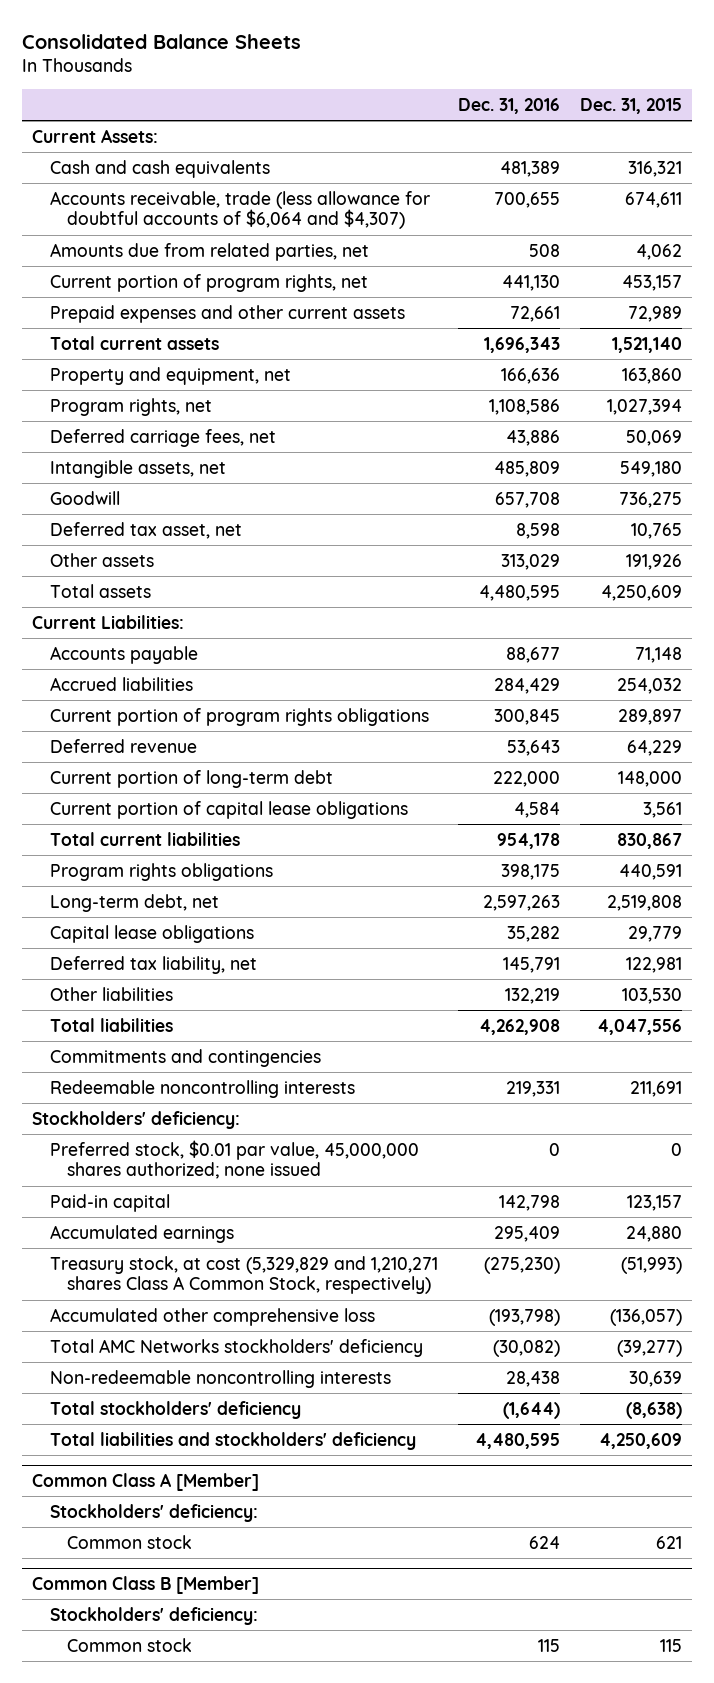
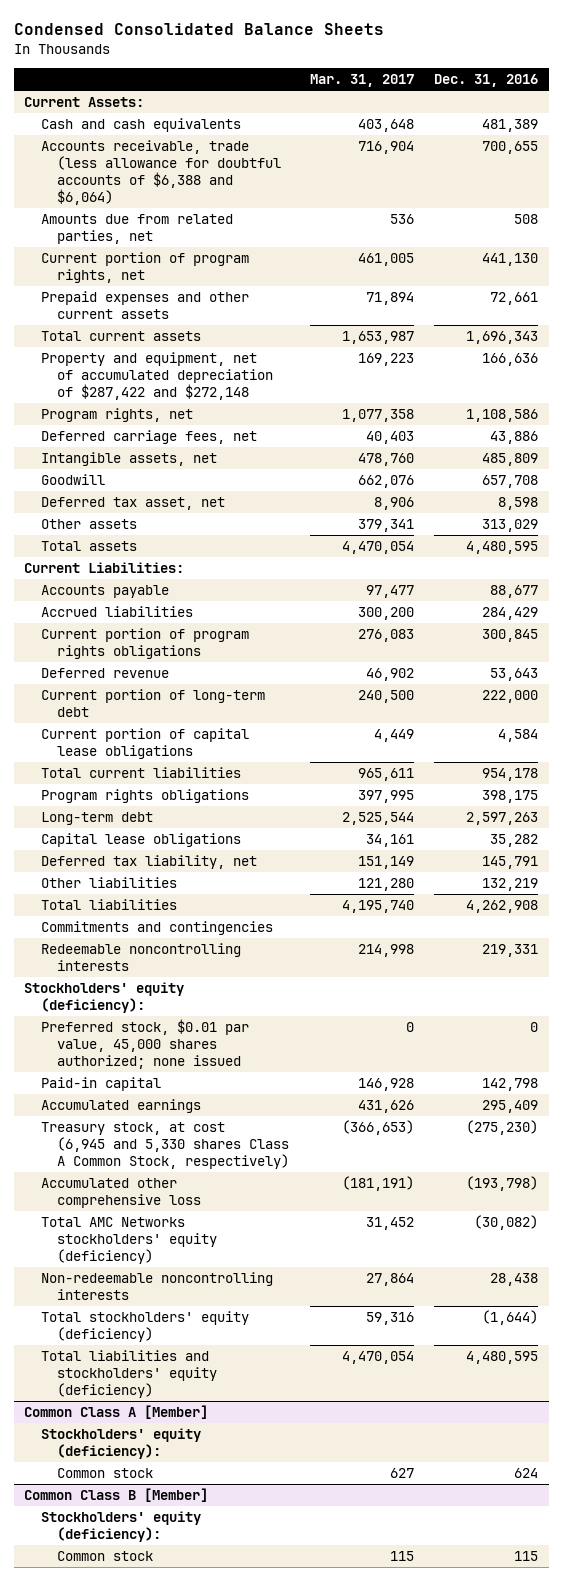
- Consolidated Balance Sheets
+ Condensed Consolidated Balance Sheets
- | Dec. 31, 2016 | Dec. 31, 2015
+ | Mar. 31, 2017 | Dec. 31, 2016
- Accounts receivable, trade (less allowance for doubtful accounts of $6,064 and $4,307) | 700,655 | 674,611
+ Accounts receivable, trade (less allowance for doubtful accounts of $6,388 and $6,064) | 716,904 | 700,655
- Property and equipment, net | 166,636 | 163,860
+ Property and equipment, net of accumulated depreciation of $287,422 and $272,148 | 169,223 | 166,636
- Long-term debt, net | 2,597,263 | 2,519,808
+ Long-term debt | 2,525,544 | 2,597,263
- Stockholders' deficiency:
- Preferred stock, $0.01 par value, 45,000,000 shares authorized; none issued | 0 | 0
+ Stockholders' equity (deficiency):
+ Preferred stock, $0.01 par value, 45,000 shares authorized; none issued | 0 | 0
- Treasury stock, at cost (5,329,829 and 1,210,271 shares Class A Common Stock, respectively) | (275,230) | (51,993)
+ Treasury stock, at cost (6,945 and 5,330 shares Class A Common Stock, respectively) | (366,653) | (275,230)
- Total AMC Networks stockholders' deficiency | (30,082) | (39,277)
+ Total AMC Networks stockholders' equity (deficiency) | 31,452 | (30,082)
- Total stockholders' deficiency | (1,644) | (8,638)
- Total liabilities and stockholders' deficiency | 4,480,595 | 4,250,609
+ Total stockholders' equity (deficiency) | 59,316 | (1,644)
+ Total liabilities and stockholders' equity (deficiency) | 4,470,054 | 4,480,595
@ Common Class A [Member]
- Stockholders' deficiency:
+ Stockholders' equity (deficiency):
@ Common Class B [Member]
- Stockholders' deficiency:
+ Stockholders' equity (deficiency):

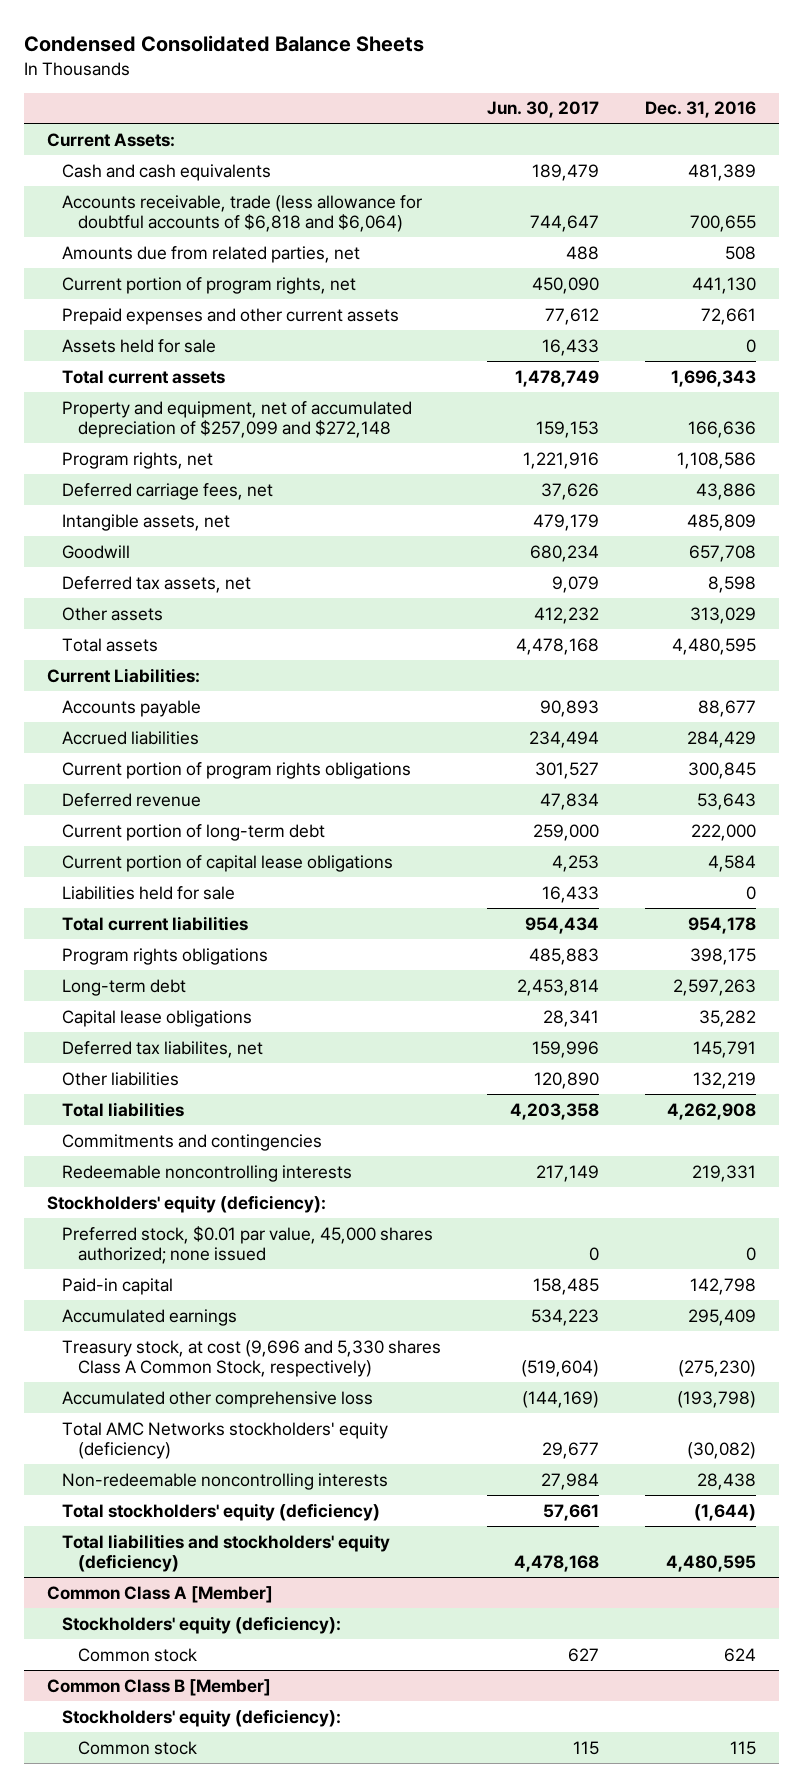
- | Mar. 31, 2017 | Dec. 31, 2016
+ | Jun. 30, 2017 | Dec. 31, 2016
- Accounts receivable, trade (less allowance for doubtful accounts of $6,388 and $6,064) | 716,904 | 700,655
+ Accounts receivable, trade (less allowance for doubtful accounts of $6,818 and $6,064) | 744,647 | 700,655
+ Assets held for sale | 16,433 | 0
- Property and equipment, net of accumulated depreciation of $287,422 and $272,148 | 169,223 | 166,636
+ Property and equipment, net of accumulated depreciation of $257,099 and $272,148 | 159,153 | 166,636
- Deferred tax asset, net | 8,906 | 8,598
+ Deferred tax assets, net | 9,079 | 8,598
+ Liabilities held for sale | 16,433 | 0
- Deferred tax liability, net | 151,149 | 145,791
+ Deferred tax liabilites, net | 159,996 | 145,791
- Treasury stock, at cost (6,945 and 5,330 shares Class A Common Stock, respectively) | (366,653) | (275,230)
+ Treasury stock, at cost (9,696 and 5,330 shares Class A Common Stock, respectively) | (519,604) | (275,230)

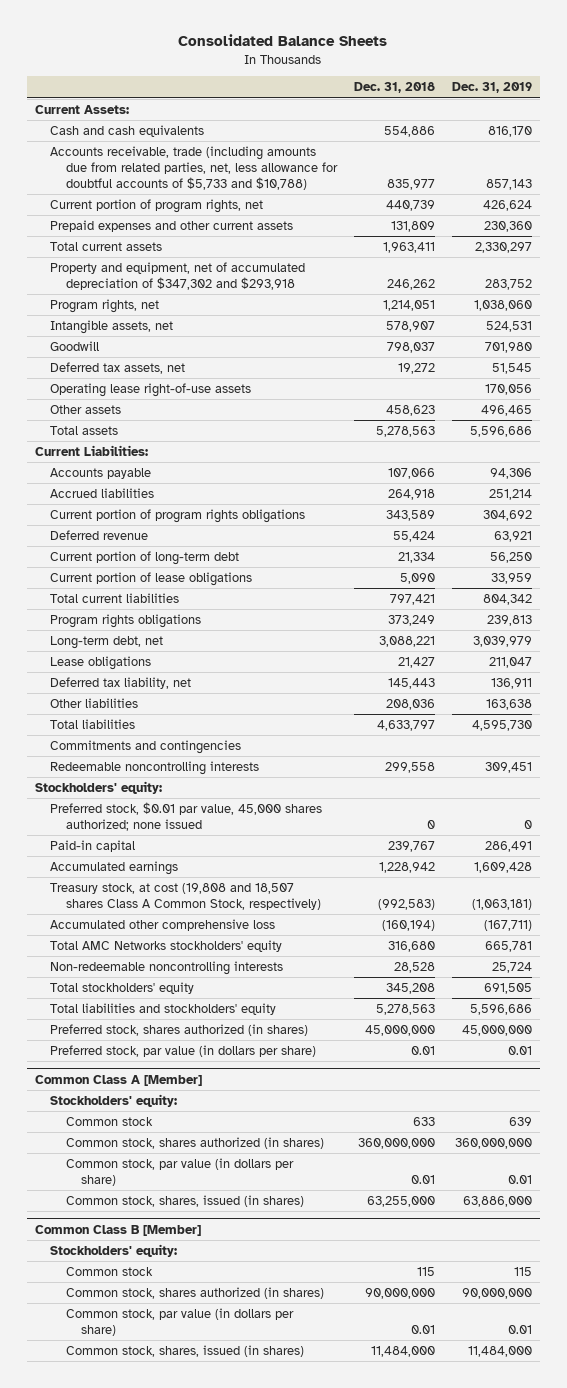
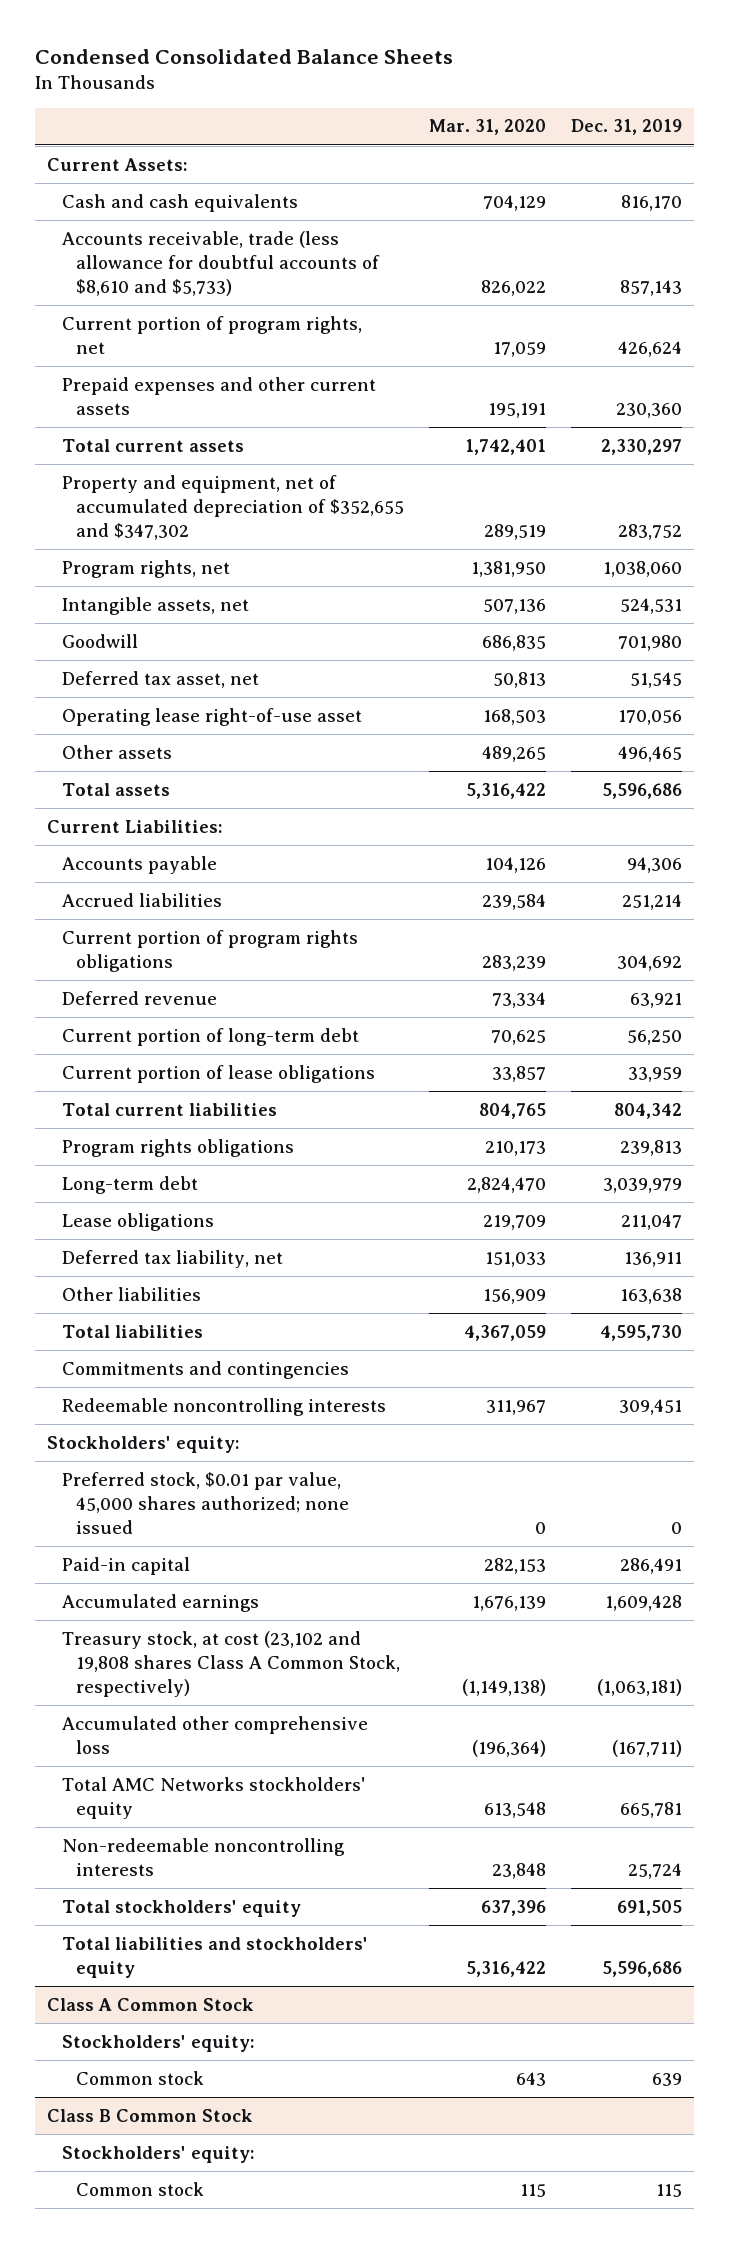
- Consolidated Balance Sheets
+ Condensed Consolidated Balance Sheets
- | Dec. 31, 2018 | Dec. 31, 2019
+ | Mar. 31, 2020 | Dec. 31, 2019
- Accounts receivable, trade (including amounts due from related parties, net, less allowance for doubtful accounts of $5,733 and $10,788) | 835,977 | 857,143
+ Accounts receivable, trade (less allowance for doubtful accounts of $8,610 and $5,733) | 826,022 | 857,143
- Property and equipment, net of accumulated depreciation of $347,302 and $293,918 | 246,262 | 283,752
+ Property and equipment, net of accumulated depreciation of $352,655 and $347,302 | 289,519 | 283,752
- Deferred tax assets, net | 19,272 | 51,545
- Operating lease right-of-use assets | | 170,056
+ Deferred tax asset, net | 50,813 | 51,545
+ Operating lease right-of-use asset | 168,503 | 170,056
- Long-term debt, net | 3,088,221 | 3,039,979
+ Long-term debt | 2,824,470 | 3,039,979
- Treasury stock, at cost (19,808 and 18,507 shares Class A Common Stock, respectively) | (992,583) | (1,063,181)
+ Treasury stock, at cost (23,102 and 19,808 shares Class A Common Stock, respectively) | (1,149,138) | (1,063,181)
- Preferred stock, shares authorized (in shares) | 45,000,000 | 45,000,000
- Preferred stock, par value (in dollars per share) | 0.01 | 0.01
- Common Class A [Member]
+ Class A Common Stock
- Common stock, shares authorized (in shares) | 360,000,000 | 360,000,000
- Common stock, par value (in dollars per share) | 0.01 | 0.01
- Common stock, shares, issued (in shares) | 63,255,000 | 63,886,000
- Common Class B [Member]
+ Class B Common Stock
- Common stock, shares authorized (in shares) | 90,000,000 | 90,000,000
- Common stock, par value (in dollars per share) | 0.01 | 0.01
- Common stock, shares, issued (in shares) | 11,484,000 | 11,484,000

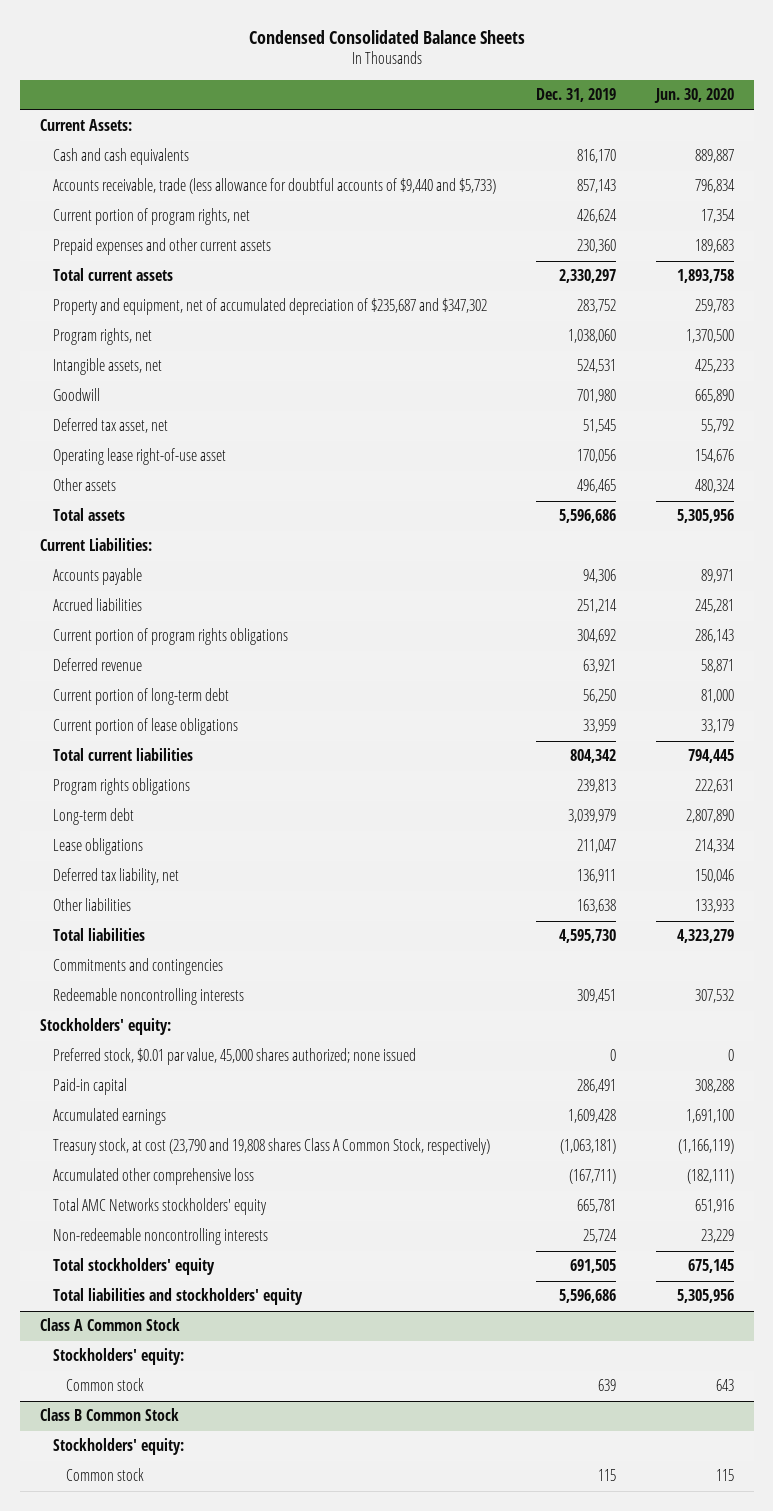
- | Mar. 31, 2020 | Dec. 31, 2019
+ | Dec. 31, 2019 | Jun. 30, 2020
- Accounts receivable, trade (less allowance for doubtful accounts of $8,610 and $5,733) | 826,022 | 857,143
+ Accounts receivable, trade (less allowance for doubtful accounts of $9,440 and $5,733) | 857,143 | 796,834
- Property and equipment, net of accumulated depreciation of $352,655 and $347,302 | 289,519 | 283,752
+ Property and equipment, net of accumulated depreciation of $235,687 and $347,302 | 283,752 | 259,783
- Treasury stock, at cost (23,102 and 19,808 shares Class A Common Stock, respectively) | (1,149,138) | (1,063,181)
+ Treasury stock, at cost (23,790 and 19,808 shares Class A Common Stock, respectively) | (1,063,181) | (1,166,119)

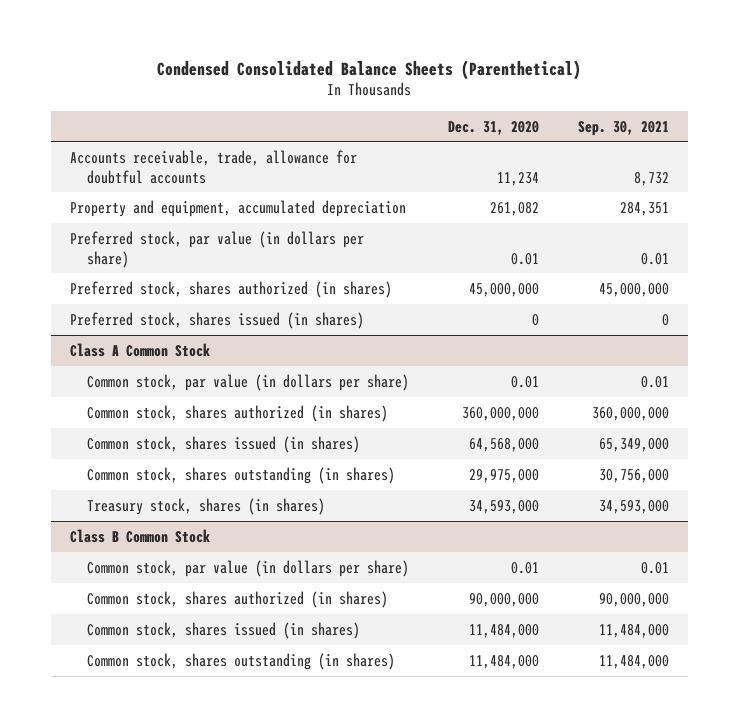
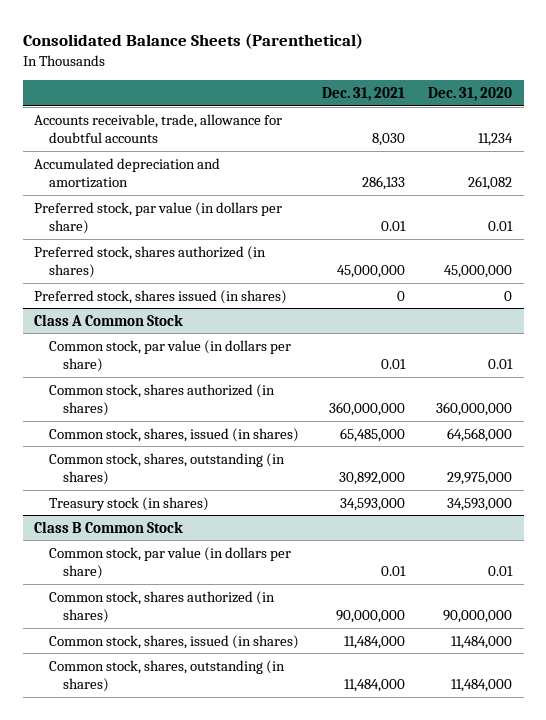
- Condensed Consolidated Balance Sheets (Parenthetical)
+ Consolidated Balance Sheets (Parenthetical)
- | Dec. 31, 2020 | Sep. 30, 2021
+ | Dec. 31, 2021 | Dec. 31, 2020
- Property and equipment, accumulated depreciation | 261,082 | 284,351
+ Accumulated depreciation and amortization | 286,133 | 261,082
@ Class A Common Stock
- Common stock, shares issued (in shares) | 64,568,000 | 65,349,000
- Common stock, shares outstanding (in shares) | 29,975,000 | 30,756,000
- Treasury stock, shares (in shares) | 34,593,000 | 34,593,000
+ Common stock, shares, issued (in shares) | 65,485,000 | 64,568,000
+ Common stock, shares, outstanding (in shares) | 30,892,000 | 29,975,000
+ Treasury stock (in shares) | 34,593,000 | 34,593,000
@ Class B Common Stock
- Common stock, shares issued (in shares) | 11,484,000 | 11,484,000
- Common stock, shares outstanding (in shares) | 11,484,000 | 11,484,000
+ Common stock, shares, issued (in shares) | 11,484,000 | 11,484,000
+ Common stock, shares, outstanding (in shares) | 11,484,000 | 11,484,000

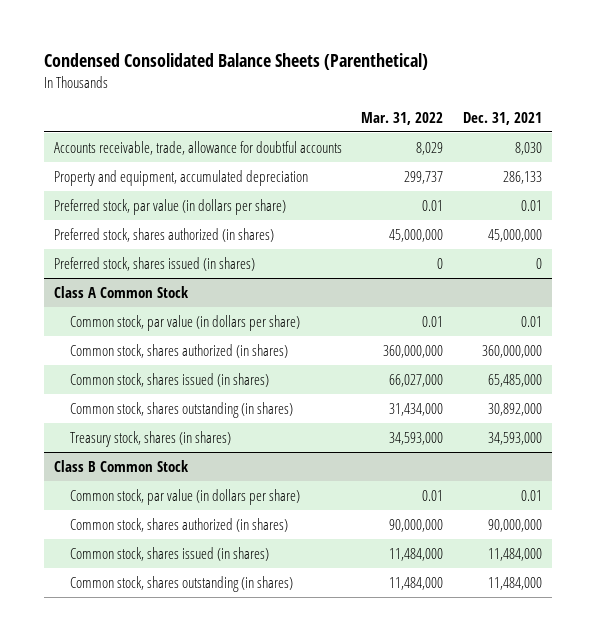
- Consolidated Balance Sheets (Parenthetical)
+ Condensed Consolidated Balance Sheets (Parenthetical)
- | Dec. 31, 2021 | Dec. 31, 2020
+ | Mar. 31, 2022 | Dec. 31, 2021
- Accumulated depreciation and amortization | 286,133 | 261,082
+ Property and equipment, accumulated depreciation | 299,737 | 286,133
@ Class A Common Stock
- Common stock, shares, issued (in shares) | 65,485,000 | 64,568,000
- Common stock, shares, outstanding (in shares) | 30,892,000 | 29,975,000
- Treasury stock (in shares) | 34,593,000 | 34,593,000
+ Common stock, shares issued (in shares) | 66,027,000 | 65,485,000
+ Common stock, shares outstanding (in shares) | 31,434,000 | 30,892,000
+ Treasury stock, shares (in shares) | 34,593,000 | 34,593,000
@ Class B Common Stock
- Common stock, shares, issued (in shares) | 11,484,000 | 11,484,000
- Common stock, shares, outstanding (in shares) | 11,484,000 | 11,484,000
+ Common stock, shares issued (in shares) | 11,484,000 | 11,484,000
+ Common stock, shares outstanding (in shares) | 11,484,000 | 11,484,000

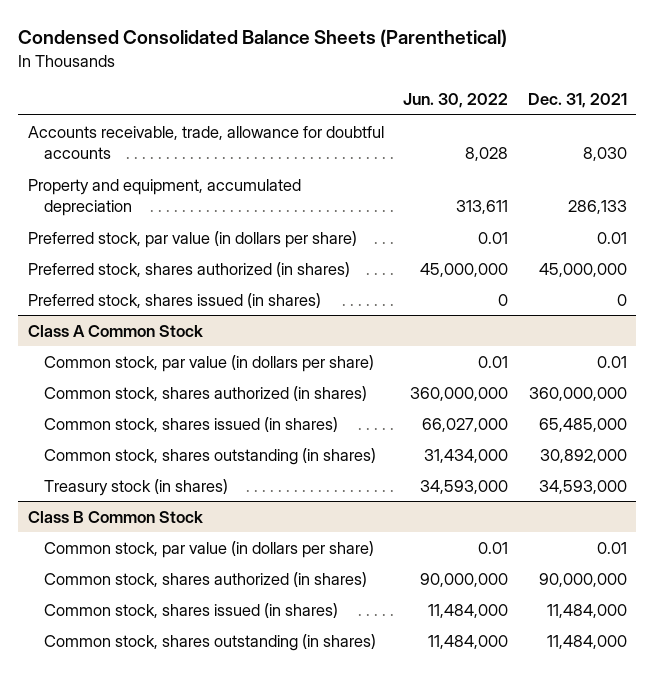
- | Mar. 31, 2022 | Dec. 31, 2021
+ | Jun. 30, 2022 | Dec. 31, 2021
@ Class A Common Stock
- Treasury stock, shares (in shares) | 34,593,000 | 34,593,000
+ Treasury stock (in shares) | 34,593,000 | 34,593,000

